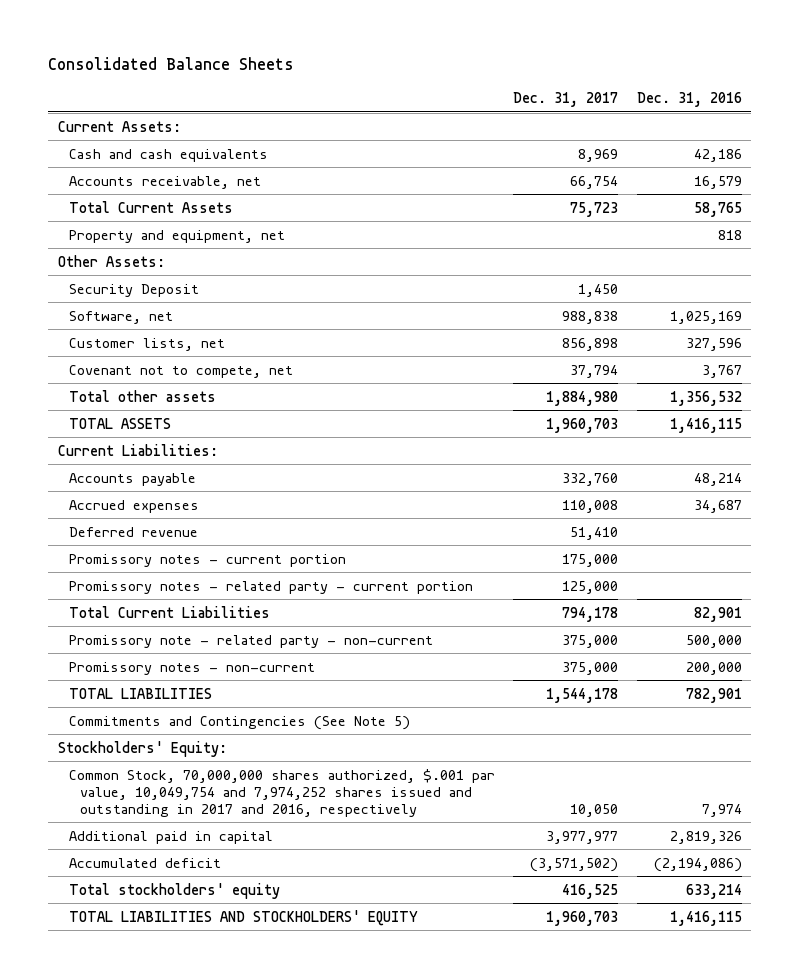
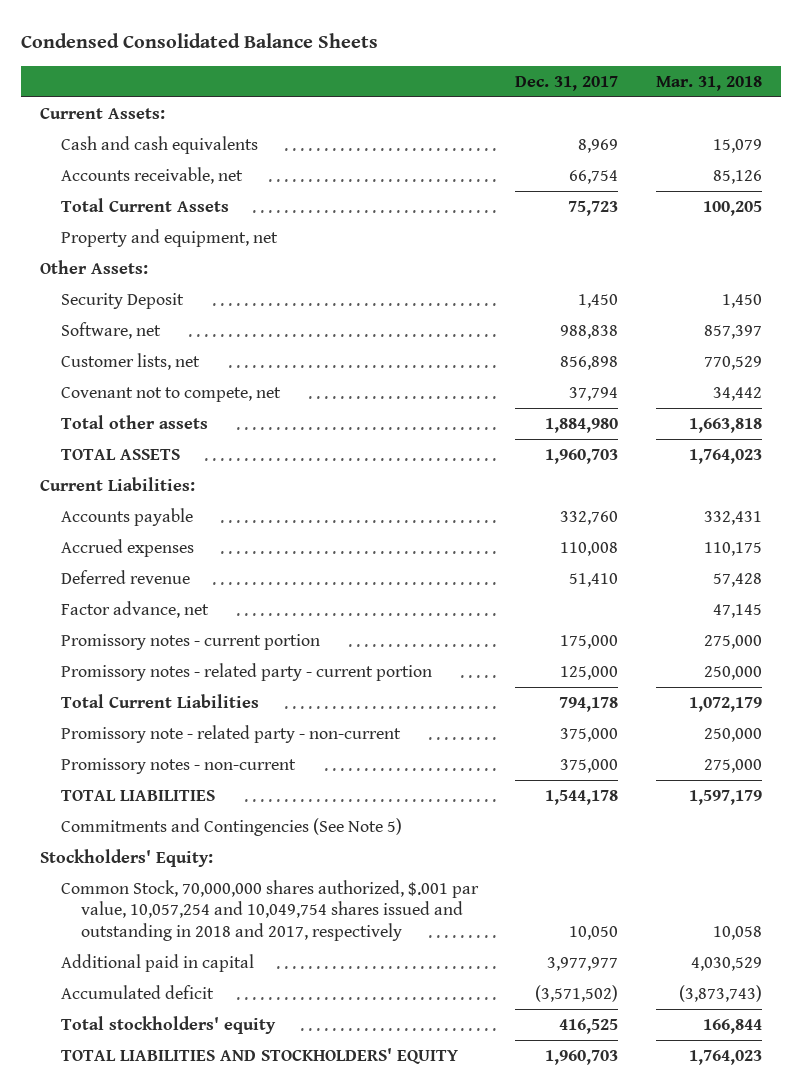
- Consolidated Balance Sheets
+ Condensed Consolidated Balance Sheets
- | Dec. 31, 2017 | Dec. 31, 2016
+ | Dec. 31, 2017 | Mar. 31, 2018
+ Factor advance, net | | 47,145
- Common Stock, 70,000,000 shares authorized, $.001 par value, 10,049,754 and 7,974,252 shares issued and outstanding in 2017 and 2016, respectively | 10,050 | 7,974
+ Common Stock, 70,000,000 shares authorized, $.001 par value, 10,057,254 and 10,049,754 shares issued and outstanding in 2018 and 2017, respectively | 10,050 | 10,058

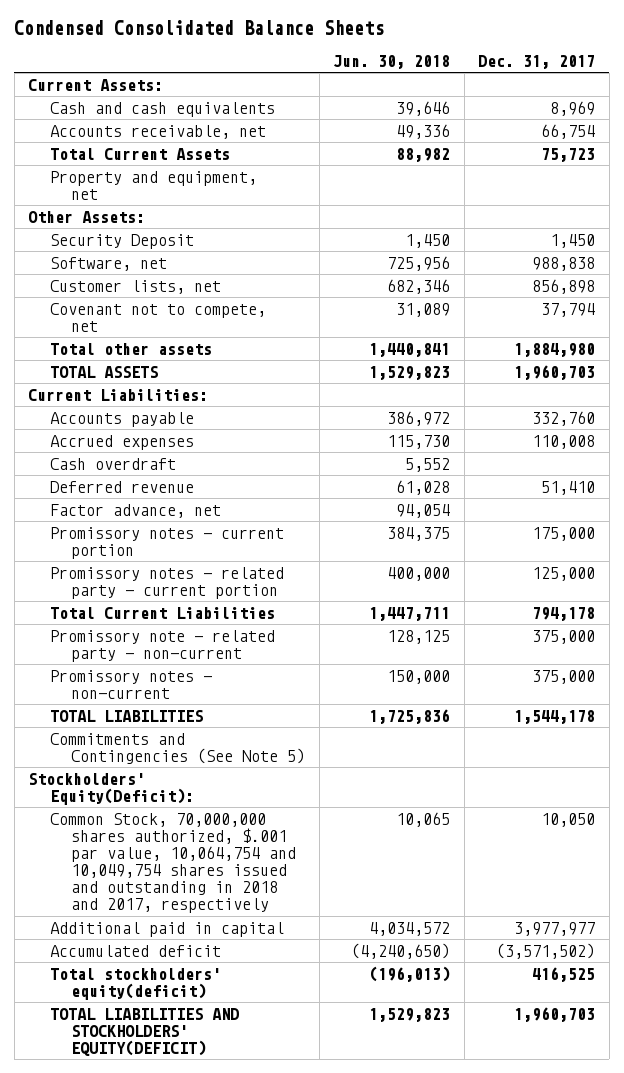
- | Dec. 31, 2017 | Mar. 31, 2018
+ | Jun. 30, 2018 | Dec. 31, 2017
+ Cash overdraft | 5,552 |
- Stockholders' Equity:
- Common Stock, 70,000,000 shares authorized, $.001 par value, 10,057,254 and 10,049,754 shares issued and outstanding in 2018 and 2017, respectively | 10,050 | 10,058
+ Stockholders' Equity(Deficit):
+ Common Stock, 70,000,000 shares authorized, $.001 par value, 10,064,754 and 10,049,754 shares issued and outstanding in 2018 and 2017, respectively | 10,065 | 10,050
- Total stockholders' equity | 416,525 | 166,844
- TOTAL LIABILITIES AND STOCKHOLDERS' EQUITY | 1,960,703 | 1,764,023
+ Total stockholders' equity(deficit) | (196,013) | 416,525
+ TOTAL LIABILITIES AND STOCKHOLDERS' EQUITY(DEFICIT) | 1,529,823 | 1,960,703

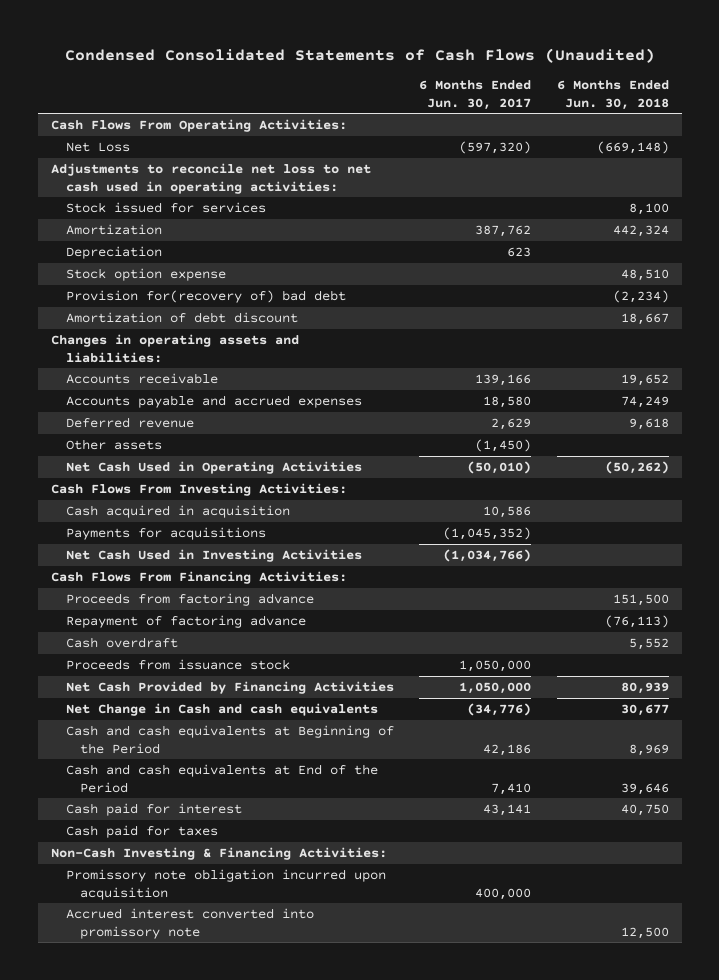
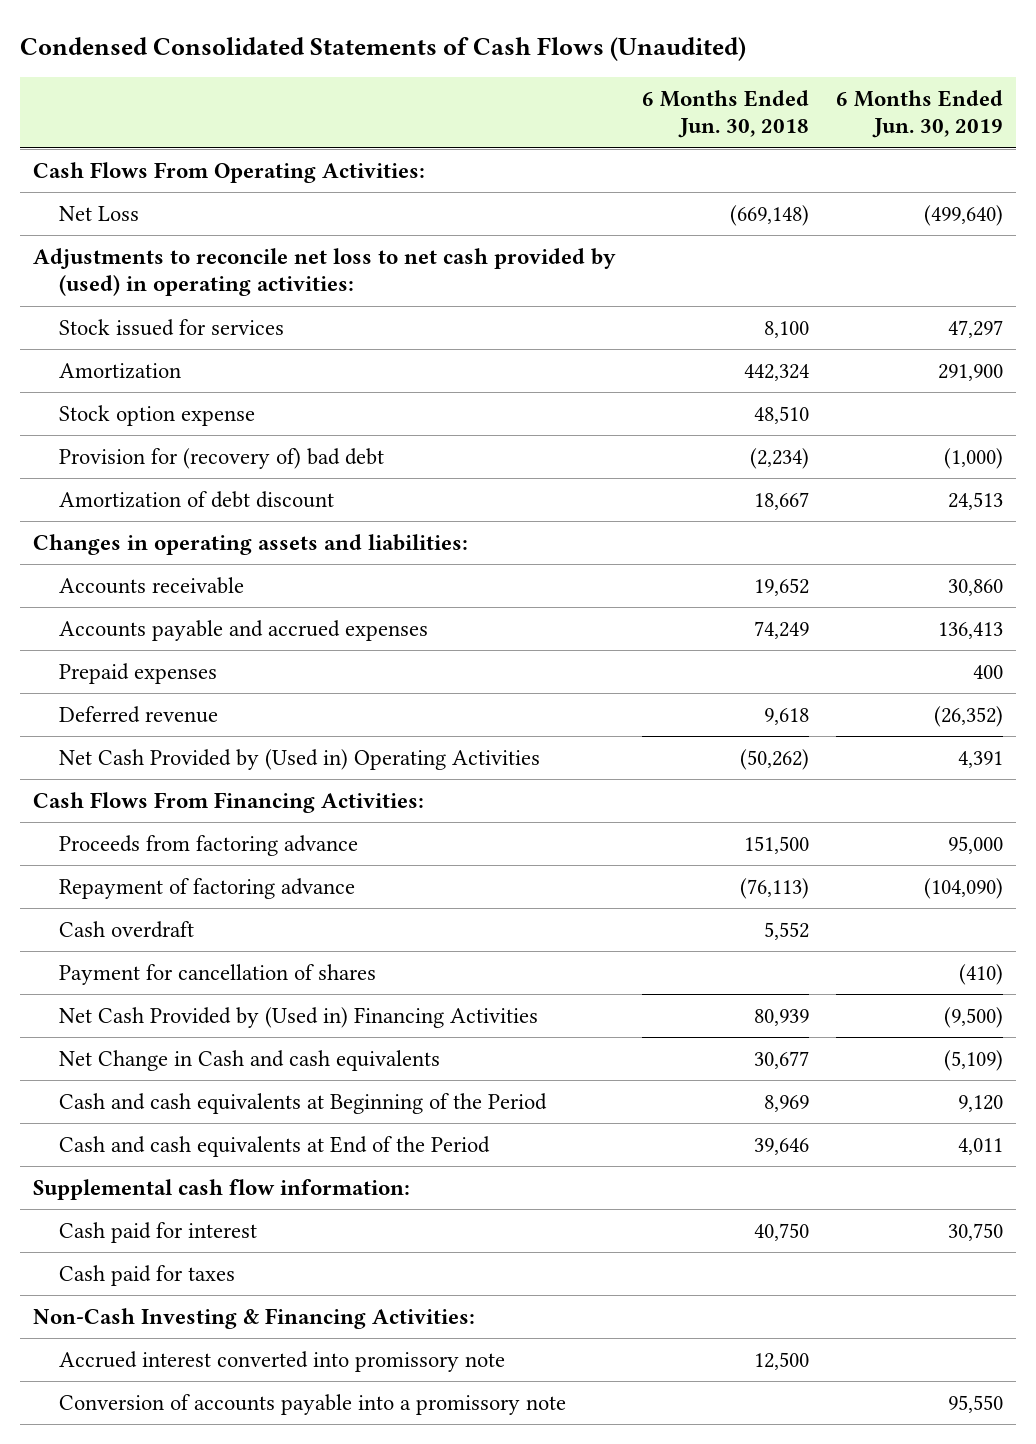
- | 6 Months Ended Jun. 30, 2017 | 6 Months Ended Jun. 30, 2018
+ | 6 Months Ended Jun. 30, 2018 | 6 Months Ended Jun. 30, 2019
- Adjustments to reconcile net loss to net cash used in operating activities:
+ Adjustments to reconcile net loss to net cash provided by (used) in operating activities:
- Depreciation | 623 |
- Provision for(recovery of) bad debt | | (2,234)
+ Provision for (recovery of) bad debt | (2,234) | (1,000)
+ Prepaid expenses | | 400
- Other assets | (1,450) |
- Net Cash Used in Operating Activities | (50,010) | (50,262)
- Cash Flows From Investing Activities:
- Cash acquired in acquisition | 10,586 |
- Payments for acquisitions | (1,045,352) |
- Net Cash Used in Investing Activities | (1,034,766) |
+ Net Cash Provided by (Used in) Operating Activities | (50,262) | 4,391
- Proceeds from issuance stock | 1,050,000 |
- Net Cash Provided by Financing Activities | 1,050,000 | 80,939
+ Payment for cancellation of shares | | (410)
+ Net Cash Provided by (Used in) Financing Activities | 80,939 | (9,500)
+ Supplemental cash flow information:
- Promissory note obligation incurred upon acquisition | 400,000 |
+ Conversion of accounts payable into a promissory note | | 95,550

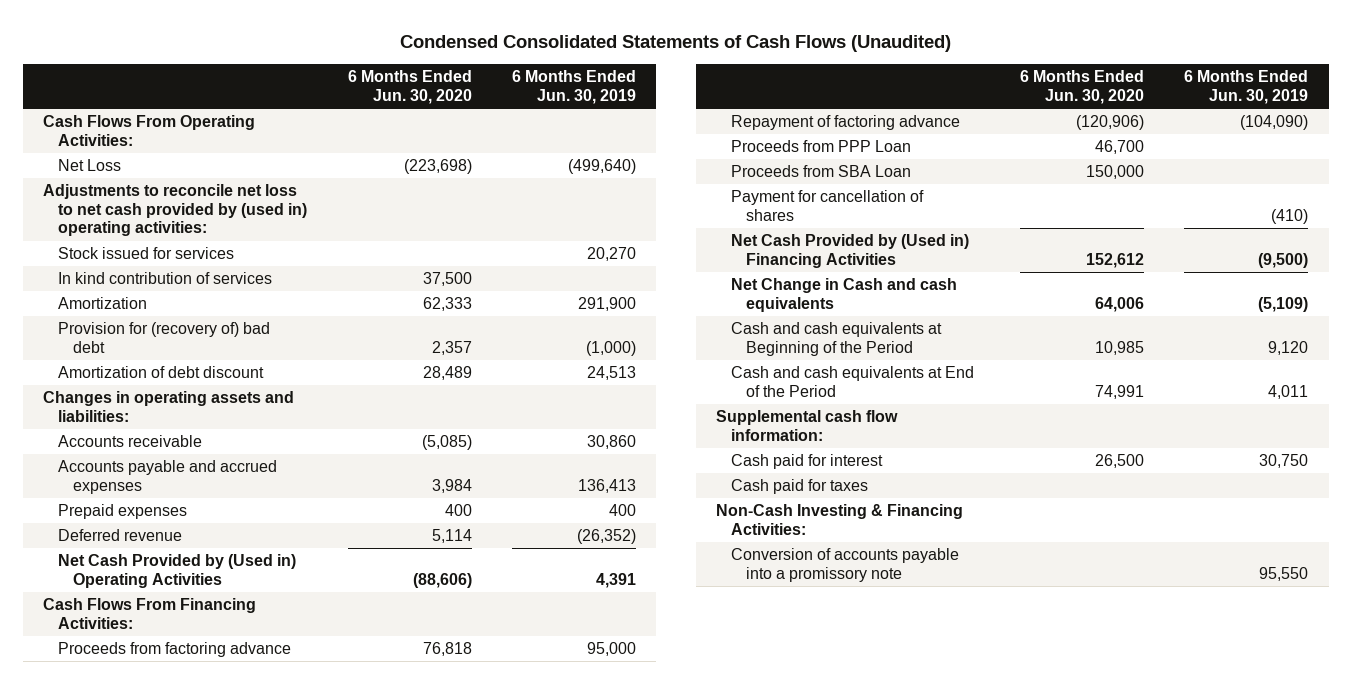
- | 6 Months Ended Jun. 30, 2018 | 6 Months Ended Jun. 30, 2019
+ | 6 Months Ended Jun. 30, 2020 | 6 Months Ended Jun. 30, 2019
- Adjustments to reconcile net loss to net cash provided by (used) in operating activities:
- Stock issued for services | 8,100 | 47,297
+ Adjustments to reconcile net loss to net cash provided by (used in) operating activities:
+ Stock issued for services | | 20,270
+ In kind contribution of services | 37,500 |
- Stock option expense | 48,510 |
- Cash overdraft | 5,552 |
+ Proceeds from PPP Loan | 46,700 |
+ Proceeds from SBA Loan | 150,000 |
- Accrued interest converted into promissory note | 12,500 |

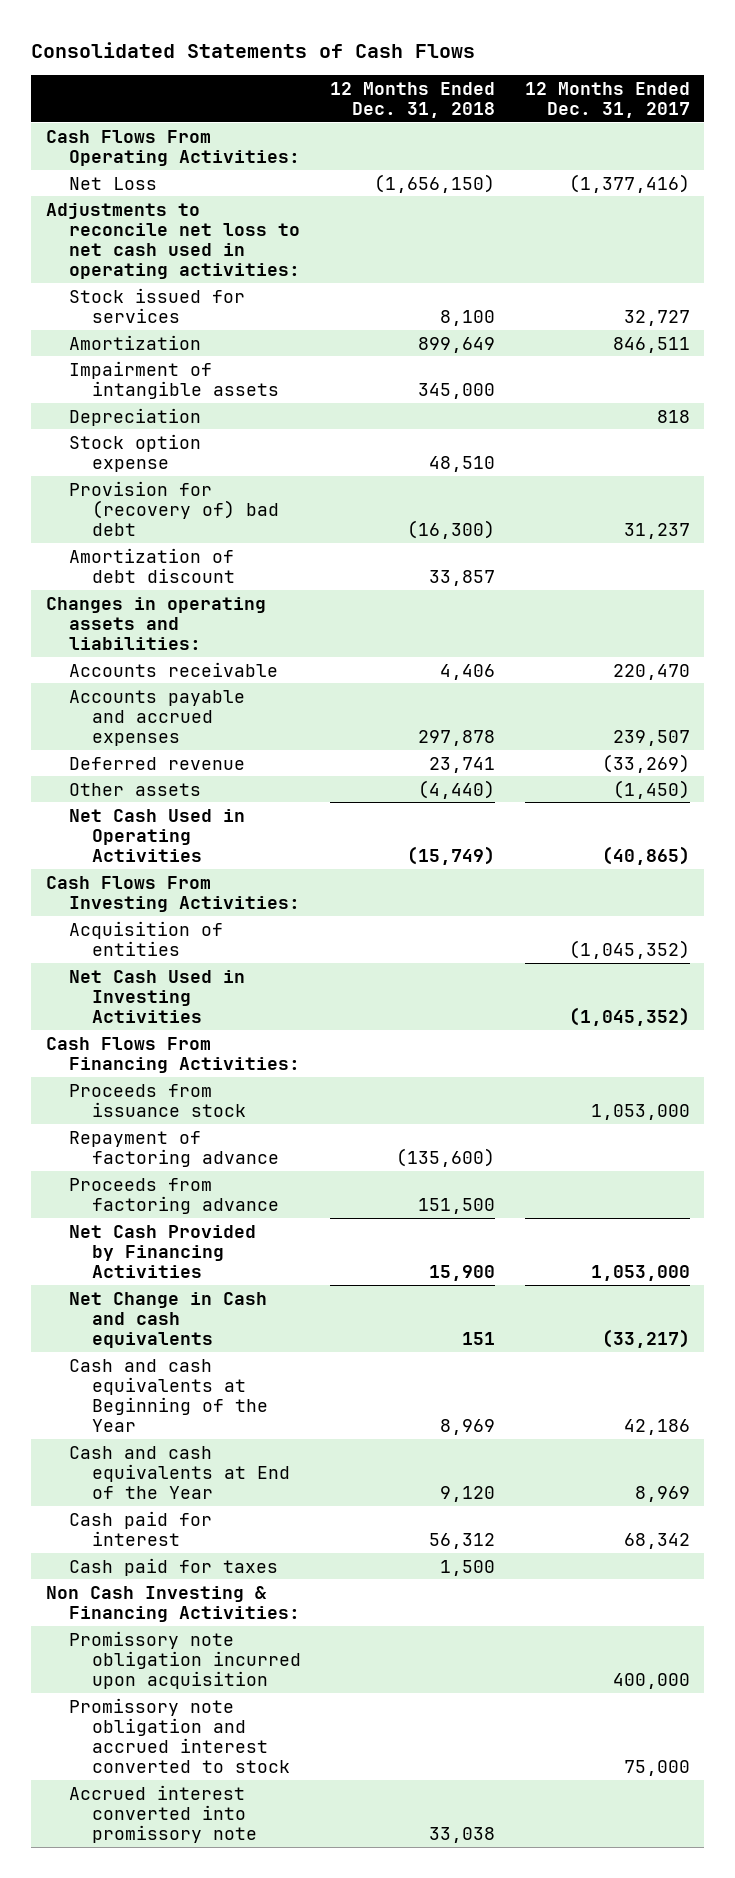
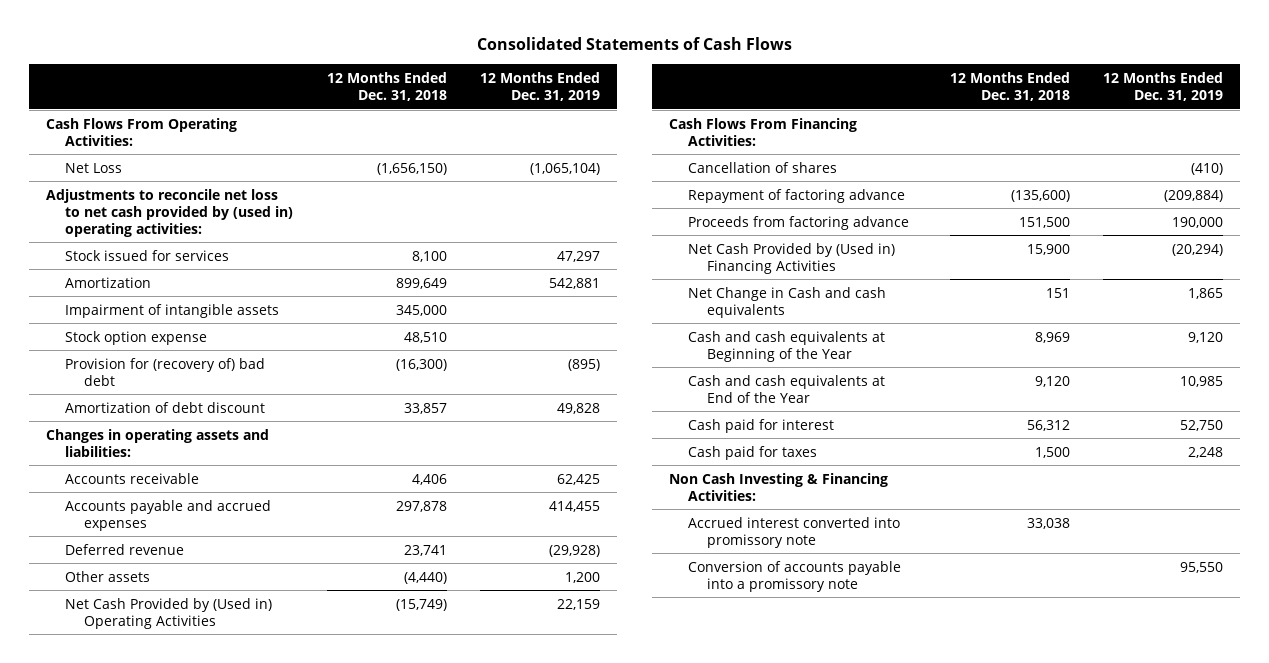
- | 12 Months Ended Dec. 31, 2018 | 12 Months Ended Dec. 31, 2017
+ | 12 Months Ended Dec. 31, 2018 | 12 Months Ended Dec. 31, 2019
- Adjustments to reconcile net loss to net cash used in operating activities:
+ Adjustments to reconcile net loss to net cash provided by (used in) operating activities:
- Depreciation | | 818
- Net Cash Used in Operating Activities | (15,749) | (40,865)
- Cash Flows From Investing Activities:
- Acquisition of entities | | (1,045,352)
- Net Cash Used in Investing Activities | | (1,045,352)
+ Net Cash Provided by (Used in) Operating Activities | (15,749) | 22,159
- Proceeds from issuance stock | | 1,053,000
+ Cancellation of shares | | (410)
- Net Cash Provided by Financing Activities | 15,900 | 1,053,000
+ Net Cash Provided by (Used in) Financing Activities | 15,900 | (20,294)
- Promissory note obligation incurred upon acquisition | | 400,000
- Promissory note obligation and accrued interest converted to stock | | 75,000
+ Conversion of accounts payable into a promissory note | | 95,550

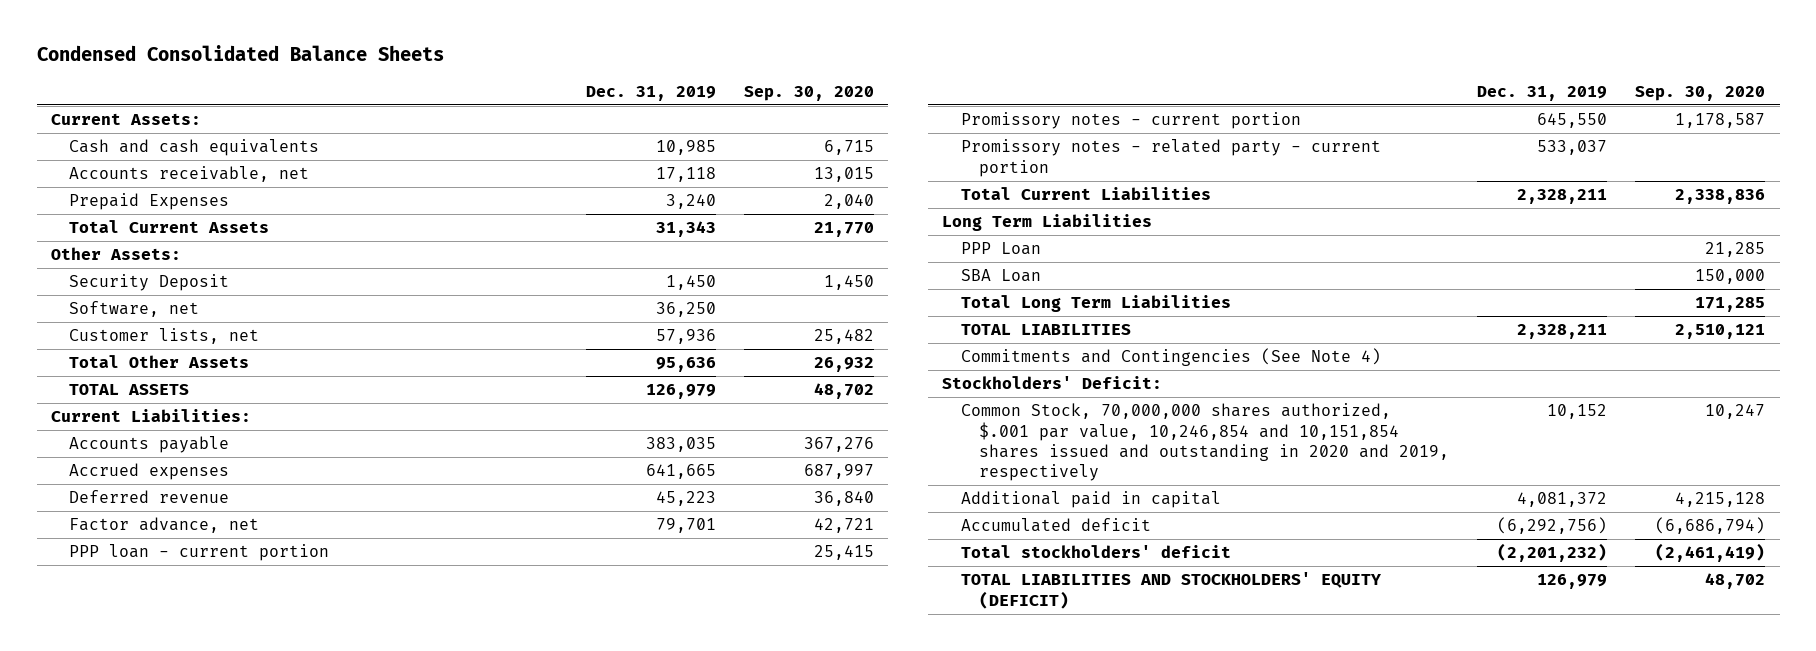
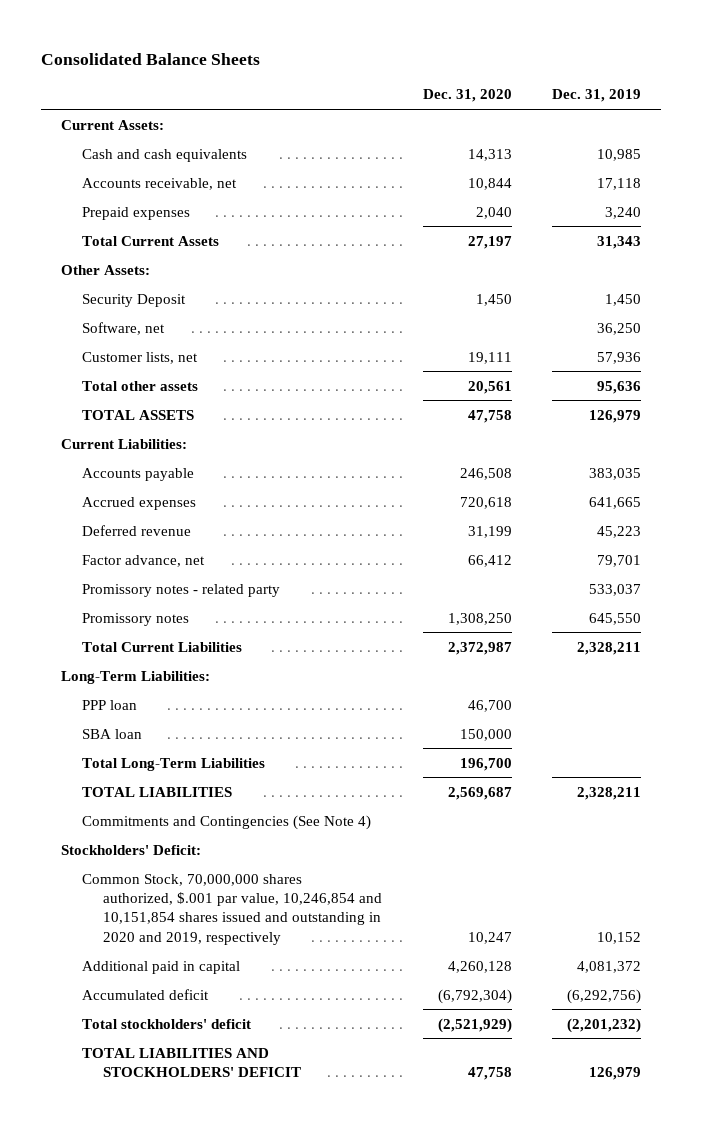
- Condensed Consolidated Balance Sheets
+ Consolidated Balance Sheets
- | Dec. 31, 2019 | Sep. 30, 2020
+ | Dec. 31, 2020 | Dec. 31, 2019
- Prepaid Expenses | 3,240 | 2,040
+ Prepaid expenses | 2,040 | 3,240
- Total Other Assets | 95,636 | 26,932
+ Total other assets | 20,561 | 95,636
- PPP loan - current portion | | 25,415
- Promissory notes - current portion | 645,550 | 1,178,587
- Promissory notes - related party - current portion | 533,037 |
+ Promissory notes - related party | | 533,037
+ Promissory notes | 1,308,250 | 645,550
- Long Term Liabilities
- PPP Loan | | 21,285
- SBA Loan | | 150,000
- Total Long Term Liabilities | | 171,285
+ Long-Term Liabilities:
+ PPP loan | 46,700 |
+ SBA loan | 150,000 |
+ Total Long-Term Liabilities | 196,700 |
- TOTAL LIABILITIES AND STOCKHOLDERS' EQUITY (DEFICIT) | 126,979 | 48,702
+ TOTAL LIABILITIES AND STOCKHOLDERS' DEFICIT | 47,758 | 126,979

